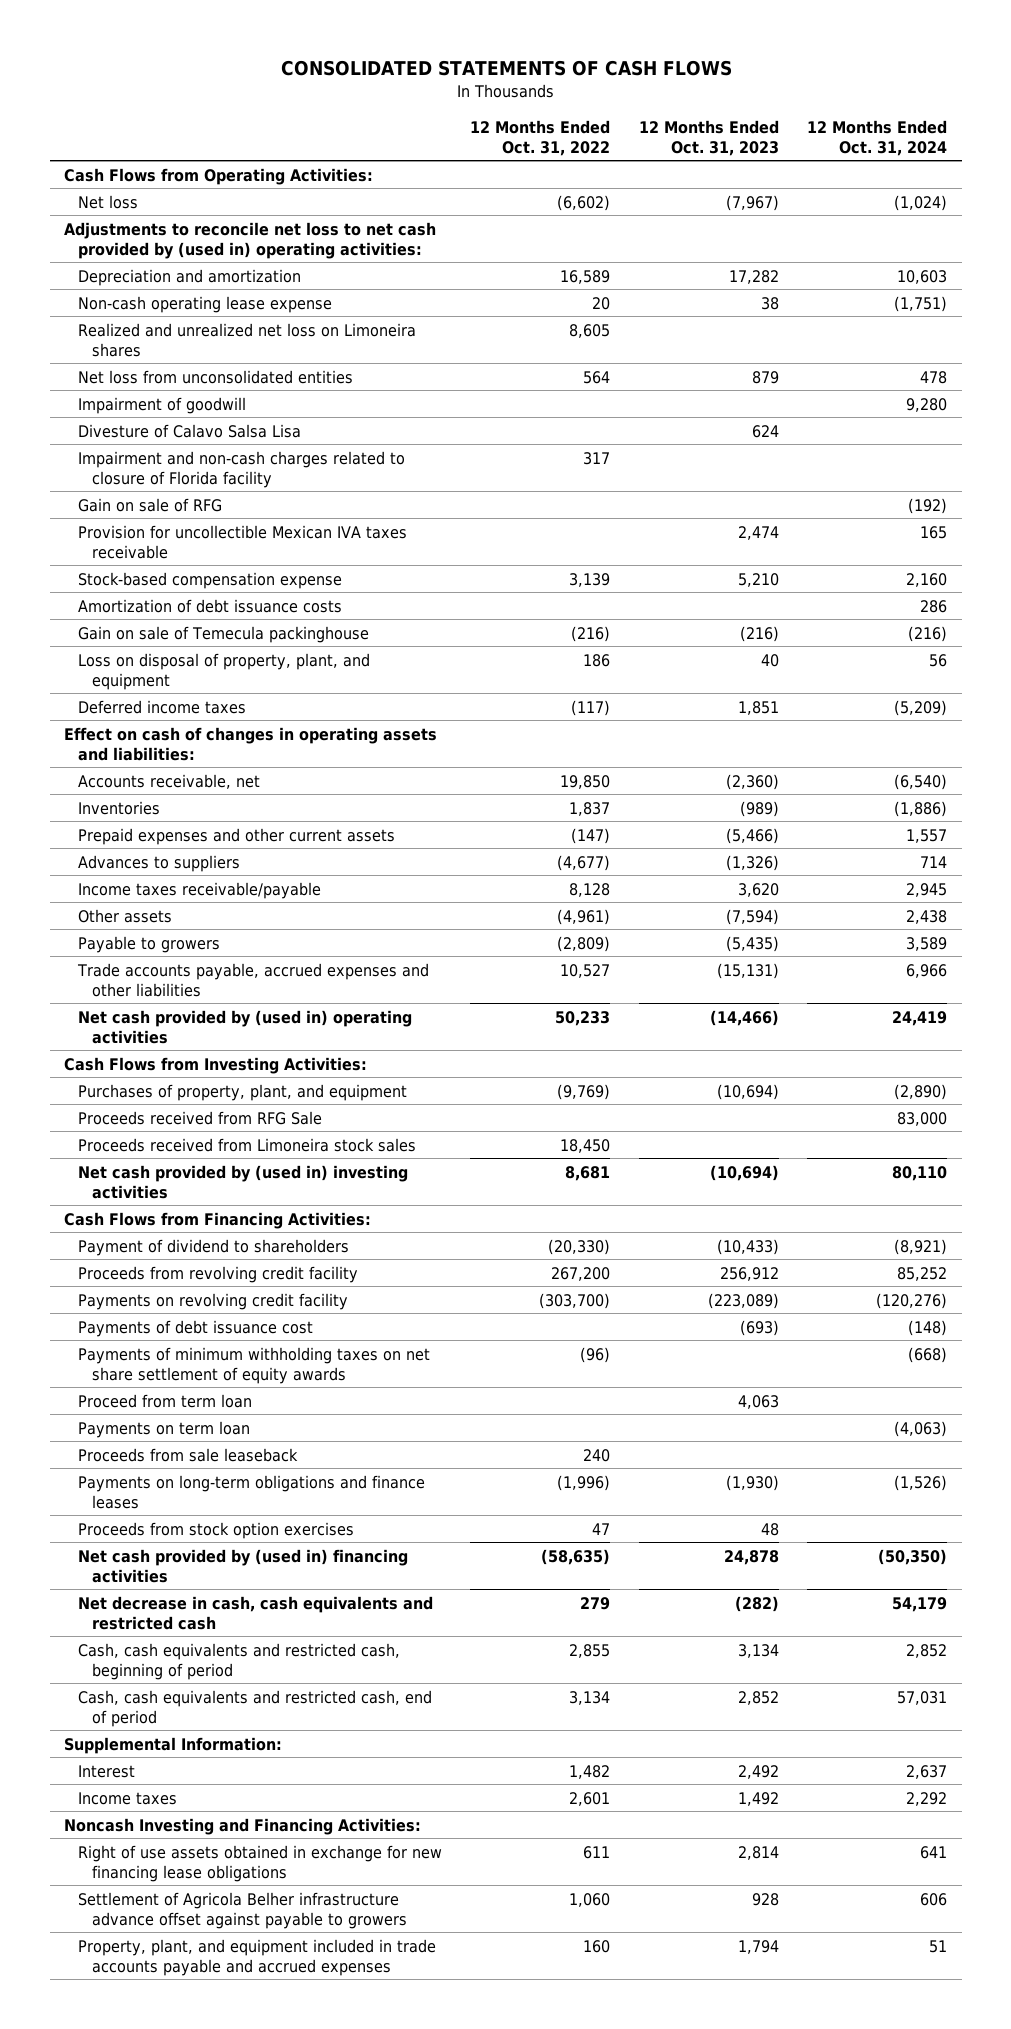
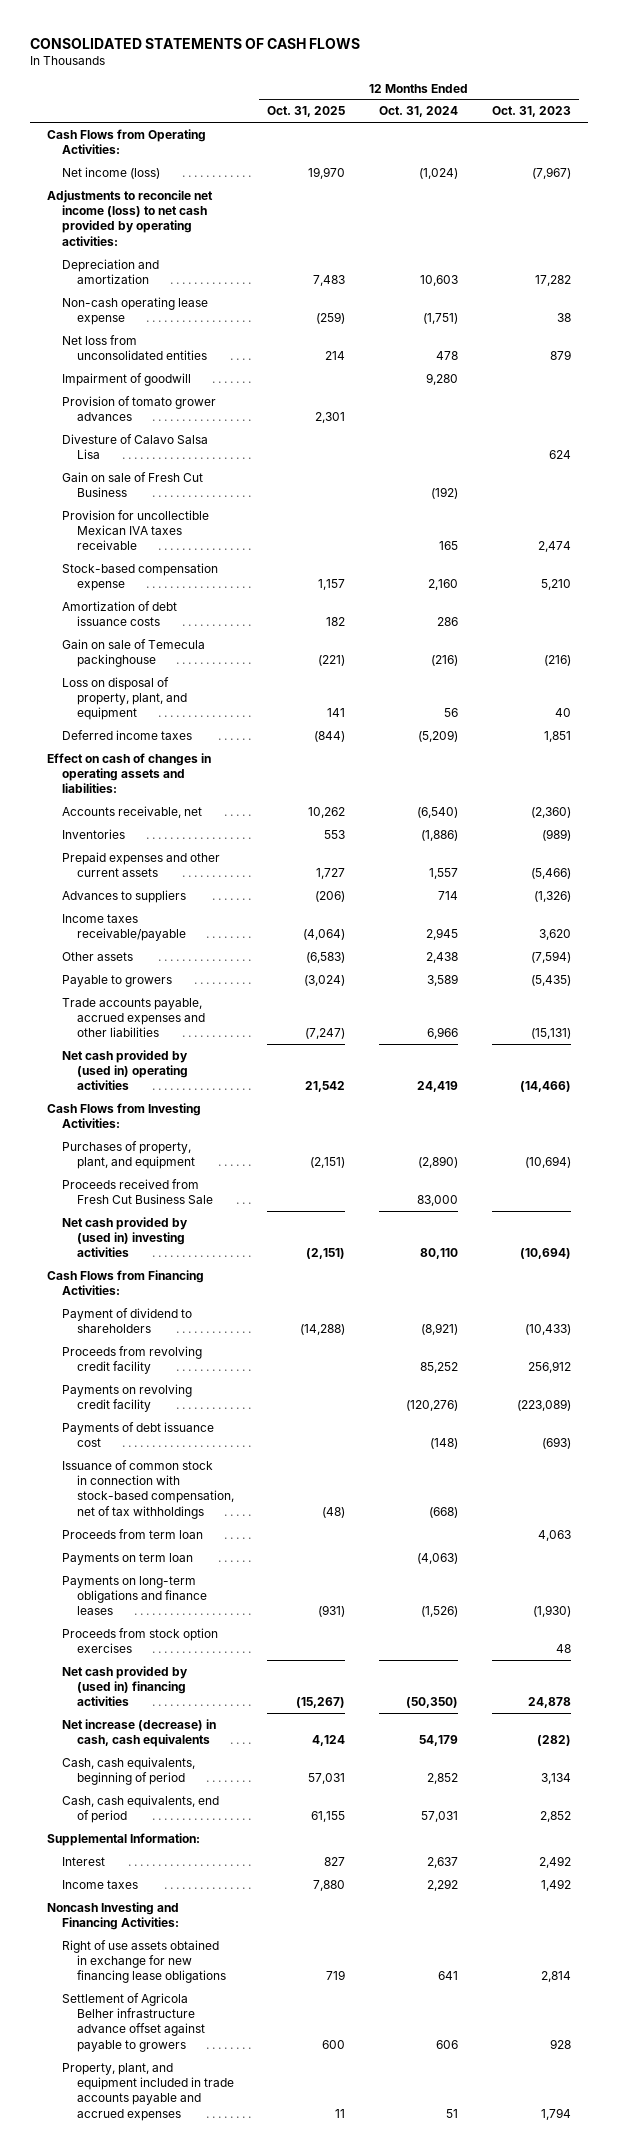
- | 12 Months Ended Oct. 31, 2022 | 12 Months Ended Oct. 31, 2023 | 12 Months Ended Oct. 31, 2024
+ | 12 Months Ended Oct. 31, 2025 | 12 Months Ended Oct. 31, 2024 | 12 Months Ended Oct. 31, 2023
- Net loss | (6,602) | (7,967) | (1,024)
- Adjustments to reconcile net loss to net cash provided by (used in) operating activities:
+ Net income (loss) | 19,970 | (1,024) | (7,967)
+ Adjustments to reconcile net income (loss) to net cash provided by operating activities:
- Realized and unrealized net loss on Limoneira shares | 8,605 | |
+ Provision of tomato grower advances | 2,301 | |
- Impairment and non-cash charges related to closure of Florida facility | 317 | |
- Gain on sale of RFG | | | (192)
+ Gain on sale of Fresh Cut Business | | (192) |
- Proceeds received from RFG Sale | | | 83,000
- Proceeds received from Limoneira stock sales | 18,450 | |
+ Proceeds received from Fresh Cut Business Sale | | 83,000 |
- Payments of minimum withholding taxes on net share settlement of equity awards | (96) | | (668)
- Proceed from term loan | | 4,063 |
+ Issuance of common stock in connection with stock-based compensation, net of tax withholdings | (48) | (668) |
+ Proceeds from term loan | | | 4,063
- Proceeds from sale leaseback | 240 | |
- Net decrease in cash, cash equivalents and restricted cash | 279 | (282) | 54,179
- Cash, cash equivalents and restricted cash, beginning of period | 2,855 | 3,134 | 2,852
- Cash, cash equivalents and restricted cash, end of period | 3,134 | 2,852 | 57,031
+ Net increase (decrease) in cash, cash equivalents | 4,124 | 54,179 | (282)
+ Cash, cash equivalents, beginning of period | 57,031 | 2,852 | 3,134
+ Cash, cash equivalents, end of period | 61,155 | 57,031 | 2,852

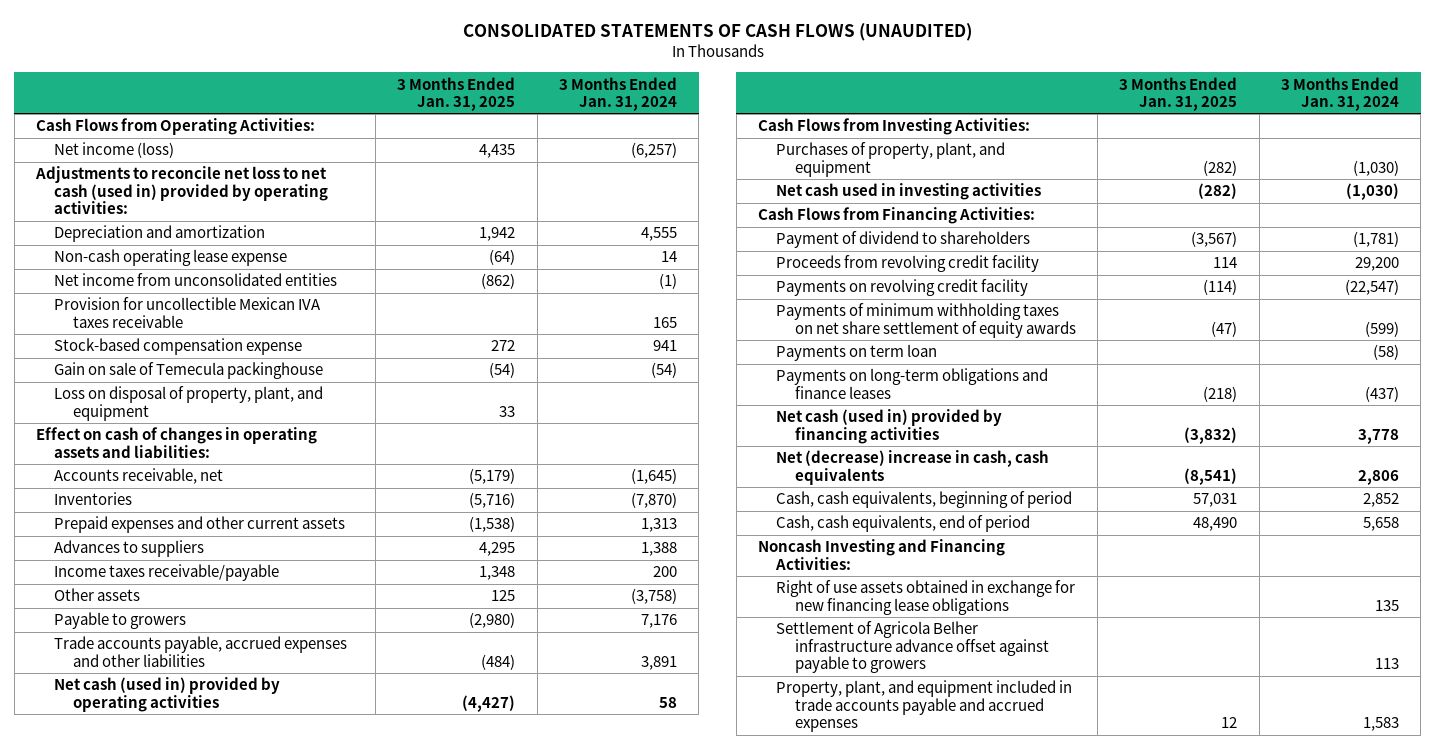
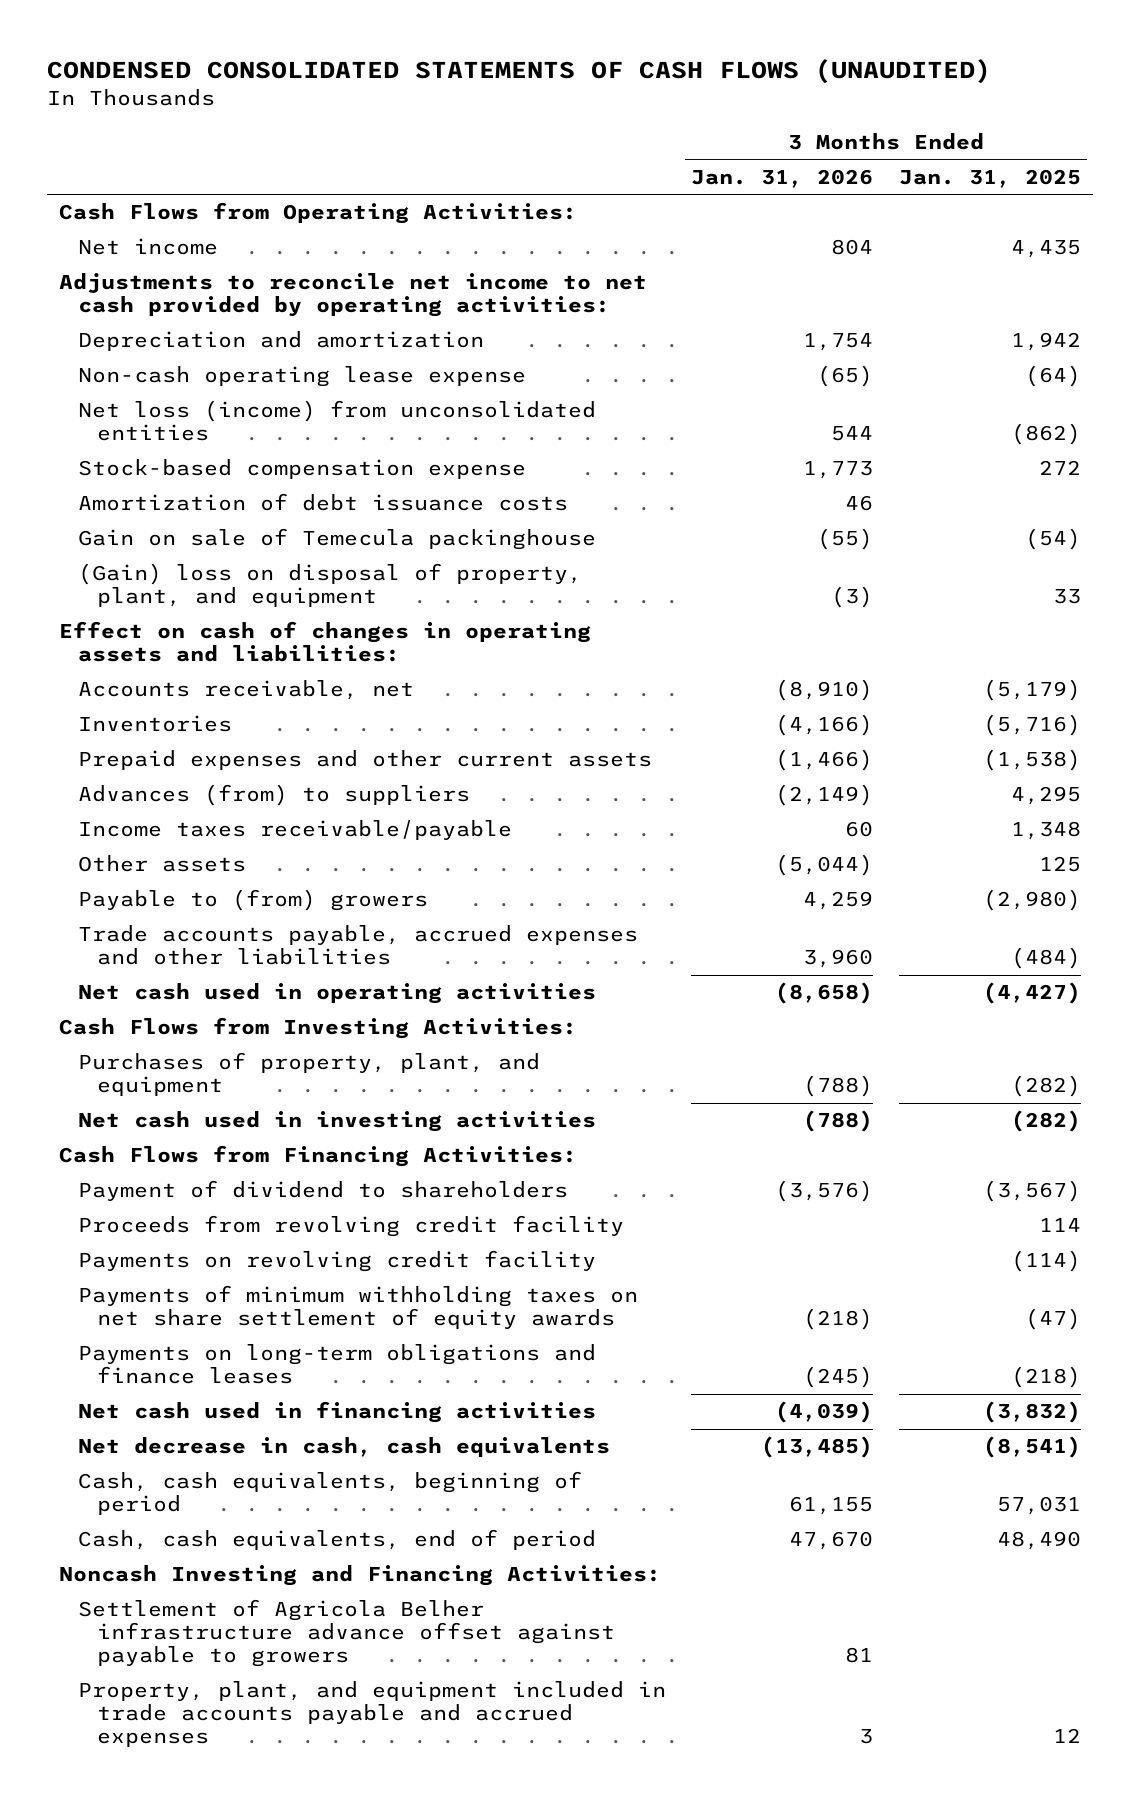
- CONSOLIDATED STATEMENTS OF CASH FLOWS (UNAUDITED)
+ CONDENSED CONSOLIDATED STATEMENTS OF CASH FLOWS (UNAUDITED)
- | 3 Months Ended Jan. 31, 2025 | 3 Months Ended Jan. 31, 2024
+ | 3 Months Ended Jan. 31, 2026 | 3 Months Ended Jan. 31, 2025
- Net income (loss) | 4,435 | (6,257)
- Adjustments to reconcile net loss to net cash (used in) provided by operating activities:
+ Net income | 804 | 4,435
+ Adjustments to reconcile net income to net cash provided by operating activities:
- Net income from unconsolidated entities | (862) | (1)
- Provision for uncollectible Mexican IVA taxes receivable | | 165
+ Net loss (income) from unconsolidated entities | 544 | (862)
+ Amortization of debt issuance costs | 46 |
- Loss on disposal of property, plant, and equipment | 33 |
+ (Gain) loss on disposal of property, plant, and equipment | (3) | 33
- Advances to suppliers | 4,295 | 1,388
+ Advances (from) to suppliers | (2,149) | 4,295
- Payable to growers | (2,980) | 7,176
+ Payable to (from) growers | 4,259 | (2,980)
- Net cash (used in) provided by operating activities | (4,427) | 58
+ Net cash used in operating activities | (8,658) | (4,427)
- Payments on term loan | | (58)
- Net cash (used in) provided by financing activities | (3,832) | 3,778
- Net (decrease) increase in cash, cash equivalents | (8,541) | 2,806
+ Net cash used in financing activities | (4,039) | (3,832)
+ Net decrease in cash, cash equivalents | (13,485) | (8,541)
- Right of use assets obtained in exchange for new financing lease obligations | | 135

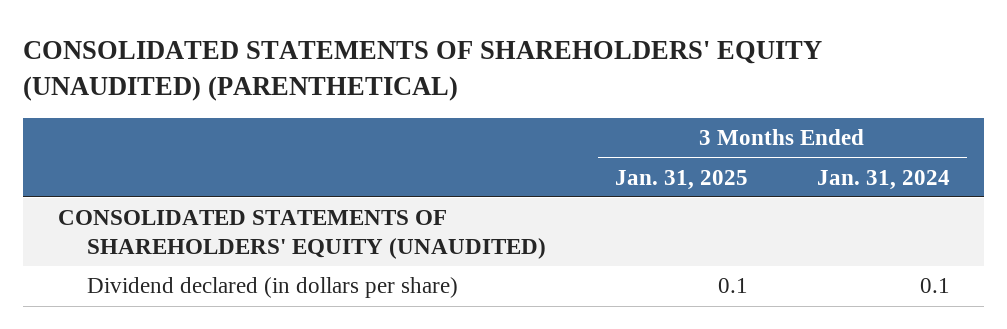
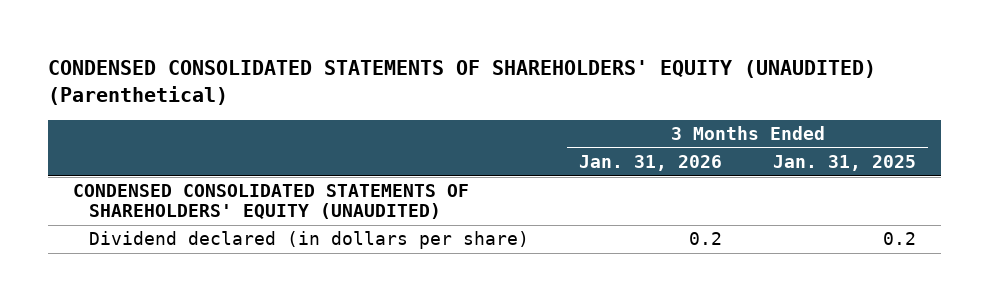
- CONSOLIDATED STATEMENTS OF SHAREHOLDERS' EQUITY (UNAUDITED) (PARENTHETICAL)
+ CONDENSED CONSOLIDATED STATEMENTS OF SHAREHOLDERS' EQUITY (UNAUDITED) (Parenthetical)
- | 3 Months Ended Jan. 31, 2025 | 3 Months Ended Jan. 31, 2024
+ | 3 Months Ended Jan. 31, 2026 | 3 Months Ended Jan. 31, 2025
- CONSOLIDATED STATEMENTS OF SHAREHOLDERS' EQUITY (UNAUDITED)
- Dividend declared (in dollars per share) | 0.1 | 0.1
+ CONDENSED CONSOLIDATED STATEMENTS OF SHAREHOLDERS' EQUITY (UNAUDITED)
+ Dividend declared (in dollars per share) | 0.2 | 0.2

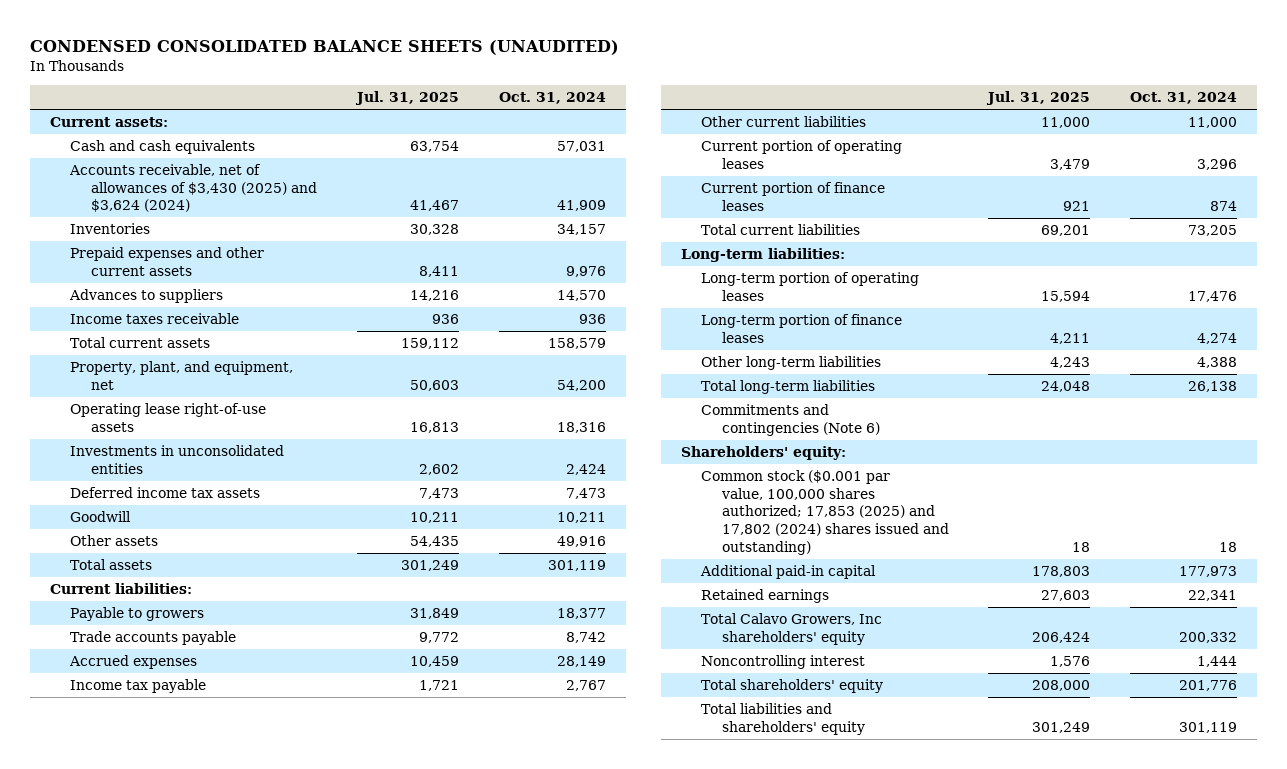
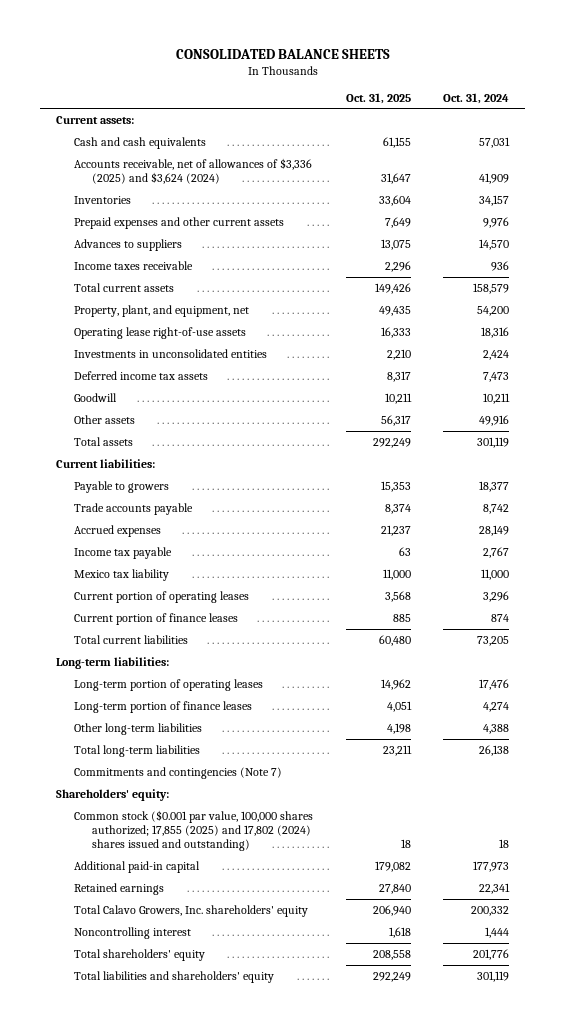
- CONDENSED CONSOLIDATED BALANCE SHEETS (UNAUDITED)
+ CONSOLIDATED BALANCE SHEETS
- | Jul. 31, 2025 | Oct. 31, 2024
+ | Oct. 31, 2025 | Oct. 31, 2024
- Accounts receivable, net of allowances of $3,430 (2025) and $3,624 (2024) | 41,467 | 41,909
+ Accounts receivable, net of allowances of $3,336 (2025) and $3,624 (2024) | 31,647 | 41,909
- Other current liabilities | 11,000 | 11,000
+ Mexico tax liability | 11,000 | 11,000
- Commitments and contingencies (Note 6)
+ Commitments and contingencies (Note 7)
- Common stock ($0.001 par value, 100,000 shares authorized; 17,853 (2025) and 17,802 (2024) shares issued and outstanding) | 18 | 18
+ Common stock ($0.001 par value, 100,000 shares authorized; 17,855 (2025) and 17,802 (2024) shares issued and outstanding) | 18 | 18
- Total Calavo Growers, Inc shareholders' equity | 206,424 | 200,332
+ Total Calavo Growers, Inc. shareholders' equity | 206,940 | 200,332

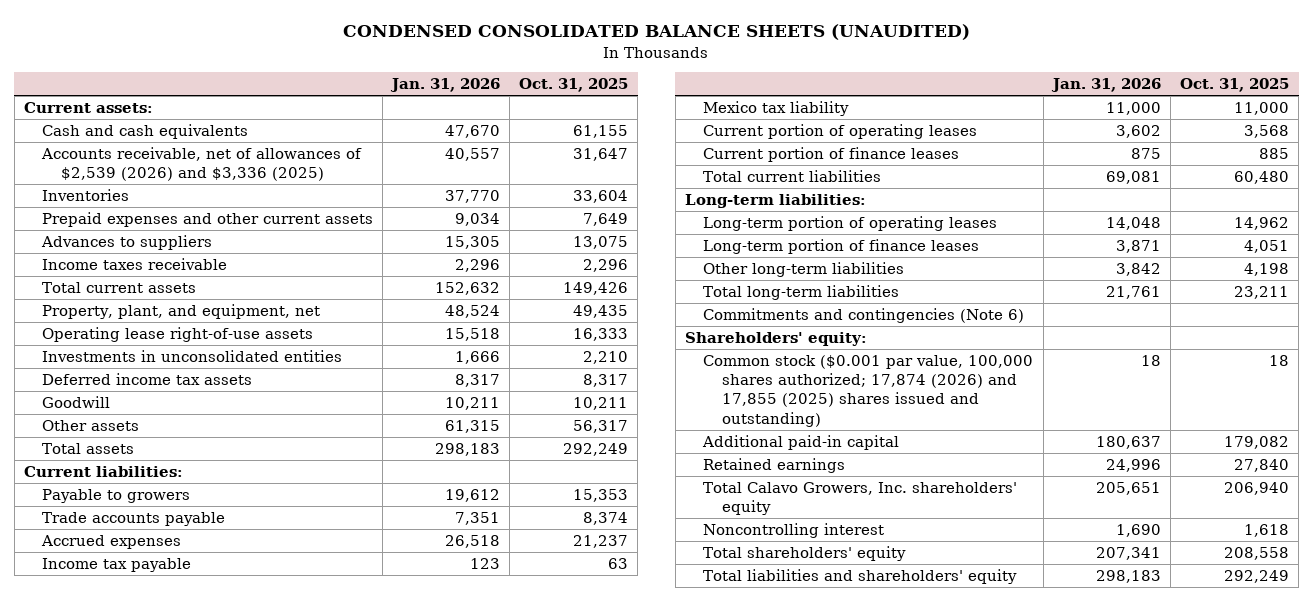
- CONSOLIDATED BALANCE SHEETS
+ CONDENSED CONSOLIDATED BALANCE SHEETS (UNAUDITED)
- | Oct. 31, 2025 | Oct. 31, 2024
+ | Jan. 31, 2026 | Oct. 31, 2025
- Accounts receivable, net of allowances of $3,336 (2025) and $3,624 (2024) | 31,647 | 41,909
+ Accounts receivable, net of allowances of $2,539 (2026) and $3,336 (2025) | 40,557 | 31,647
- Commitments and contingencies (Note 7)
+ Commitments and contingencies (Note 6)
- Common stock ($0.001 par value, 100,000 shares authorized; 17,855 (2025) and 17,802 (2024) shares issued and outstanding) | 18 | 18
+ Common stock ($0.001 par value, 100,000 shares authorized; 17,874 (2026) and 17,855 (2025) shares issued and outstanding) | 18 | 18

